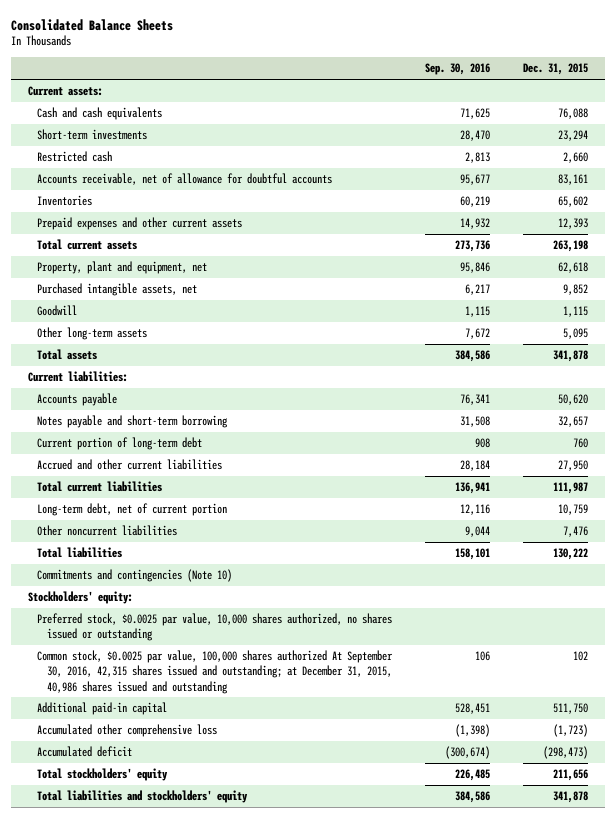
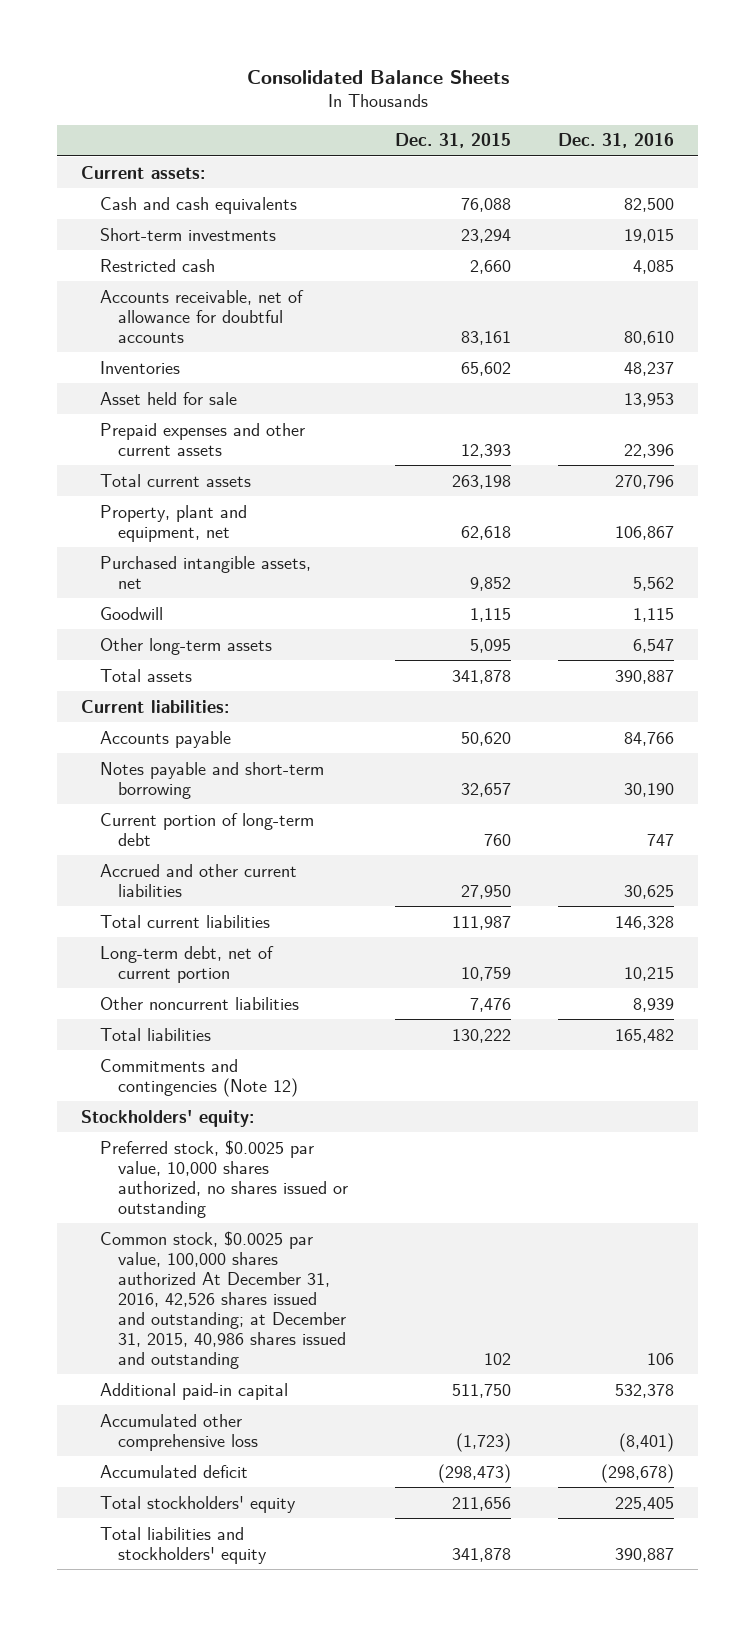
- | Sep. 30, 2016 | Dec. 31, 2015
+ | Dec. 31, 2015 | Dec. 31, 2016
+ Asset held for sale | | 13,953
- Commitments and contingencies (Note 10)
+ Commitments and contingencies (Note 12)
- Common stock, $0.0025 par value, 100,000 shares authorized At September 30, 2016, 42,315 shares issued and outstanding; at December 31, 2015, 40,986 shares issued and outstanding | 106 | 102
+ Common stock, $0.0025 par value, 100,000 shares authorized At December 31, 2016, 42,526 shares issued and outstanding; at December 31, 2015, 40,986 shares issued and outstanding | 102 | 106

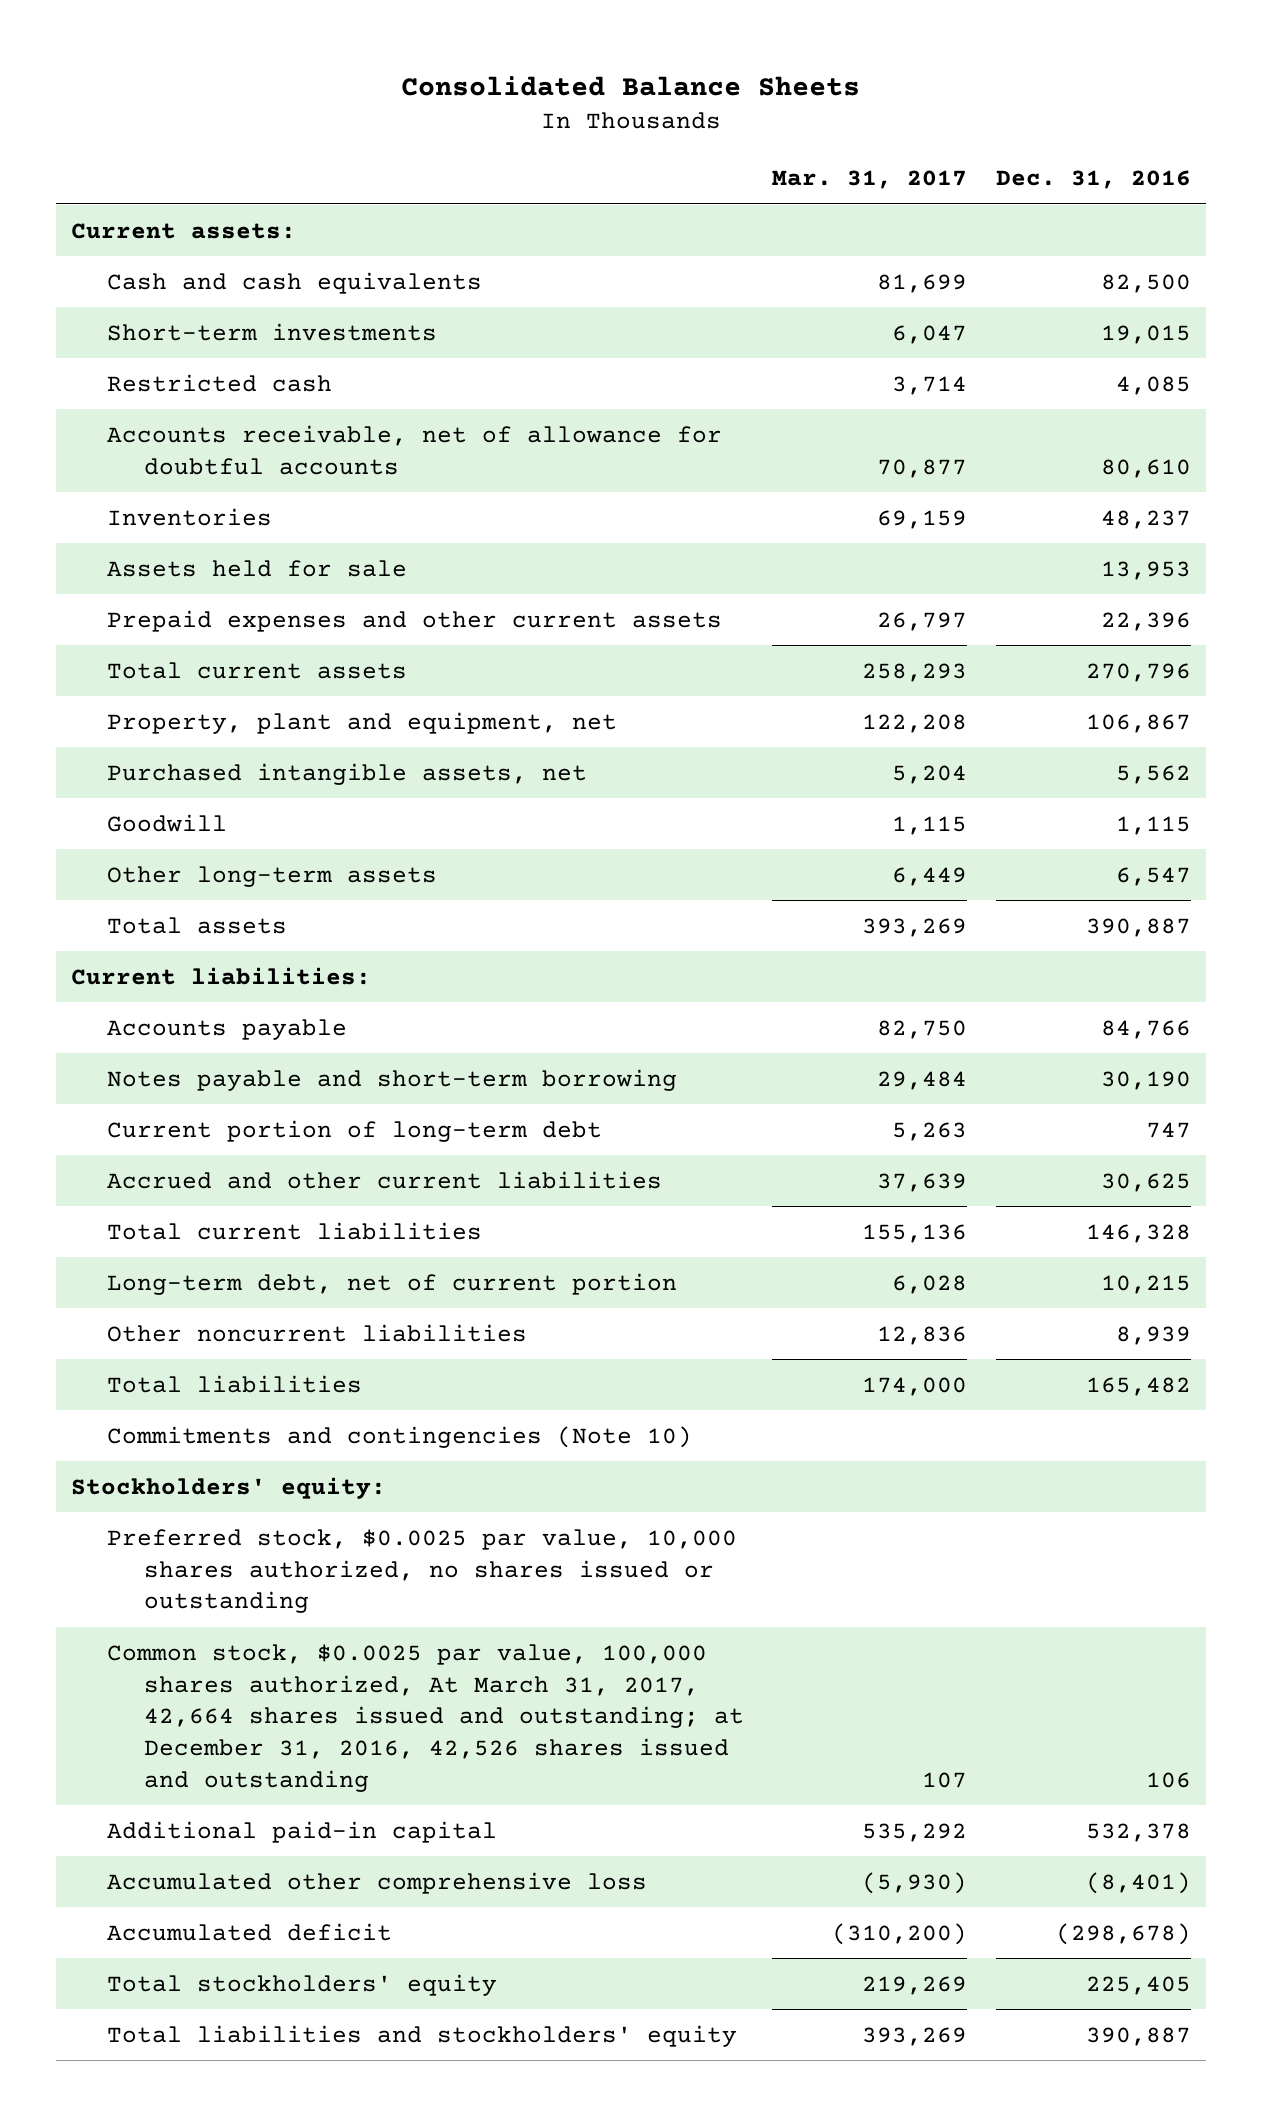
- | Dec. 31, 2015 | Dec. 31, 2016
+ | Mar. 31, 2017 | Dec. 31, 2016
- Asset held for sale | | 13,953
+ Assets held for sale | | 13,953
- Commitments and contingencies (Note 12)
+ Commitments and contingencies (Note 10)
- Common stock, $0.0025 par value, 100,000 shares authorized At December 31, 2016, 42,526 shares issued and outstanding; at December 31, 2015, 40,986 shares issued and outstanding | 102 | 106
+ Common stock, $0.0025 par value, 100,000 shares authorized, At March 31, 2017, 42,664 shares issued and outstanding; at December 31, 2016, 42,526 shares issued and outstanding | 107 | 106

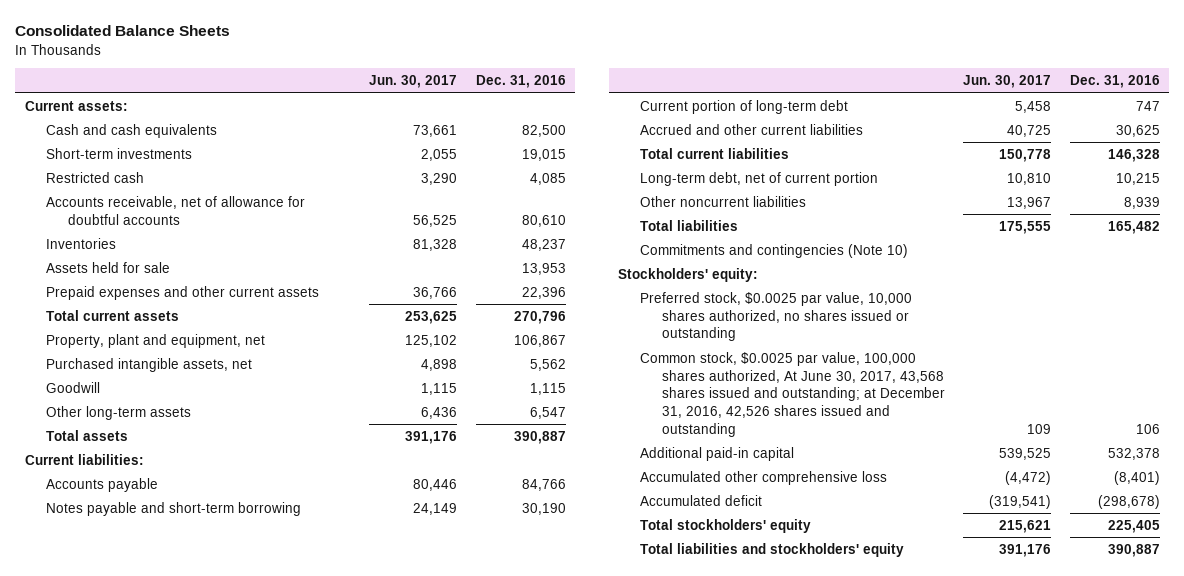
- | Mar. 31, 2017 | Dec. 31, 2016
+ | Jun. 30, 2017 | Dec. 31, 2016
- Common stock, $0.0025 par value, 100,000 shares authorized, At March 31, 2017, 42,664 shares issued and outstanding; at December 31, 2016, 42,526 shares issued and outstanding | 107 | 106
+ Common stock, $0.0025 par value, 100,000 shares authorized, At June 30, 2017, 43,568 shares issued and outstanding; at December 31, 2016, 42,526 shares issued and outstanding | 109 | 106

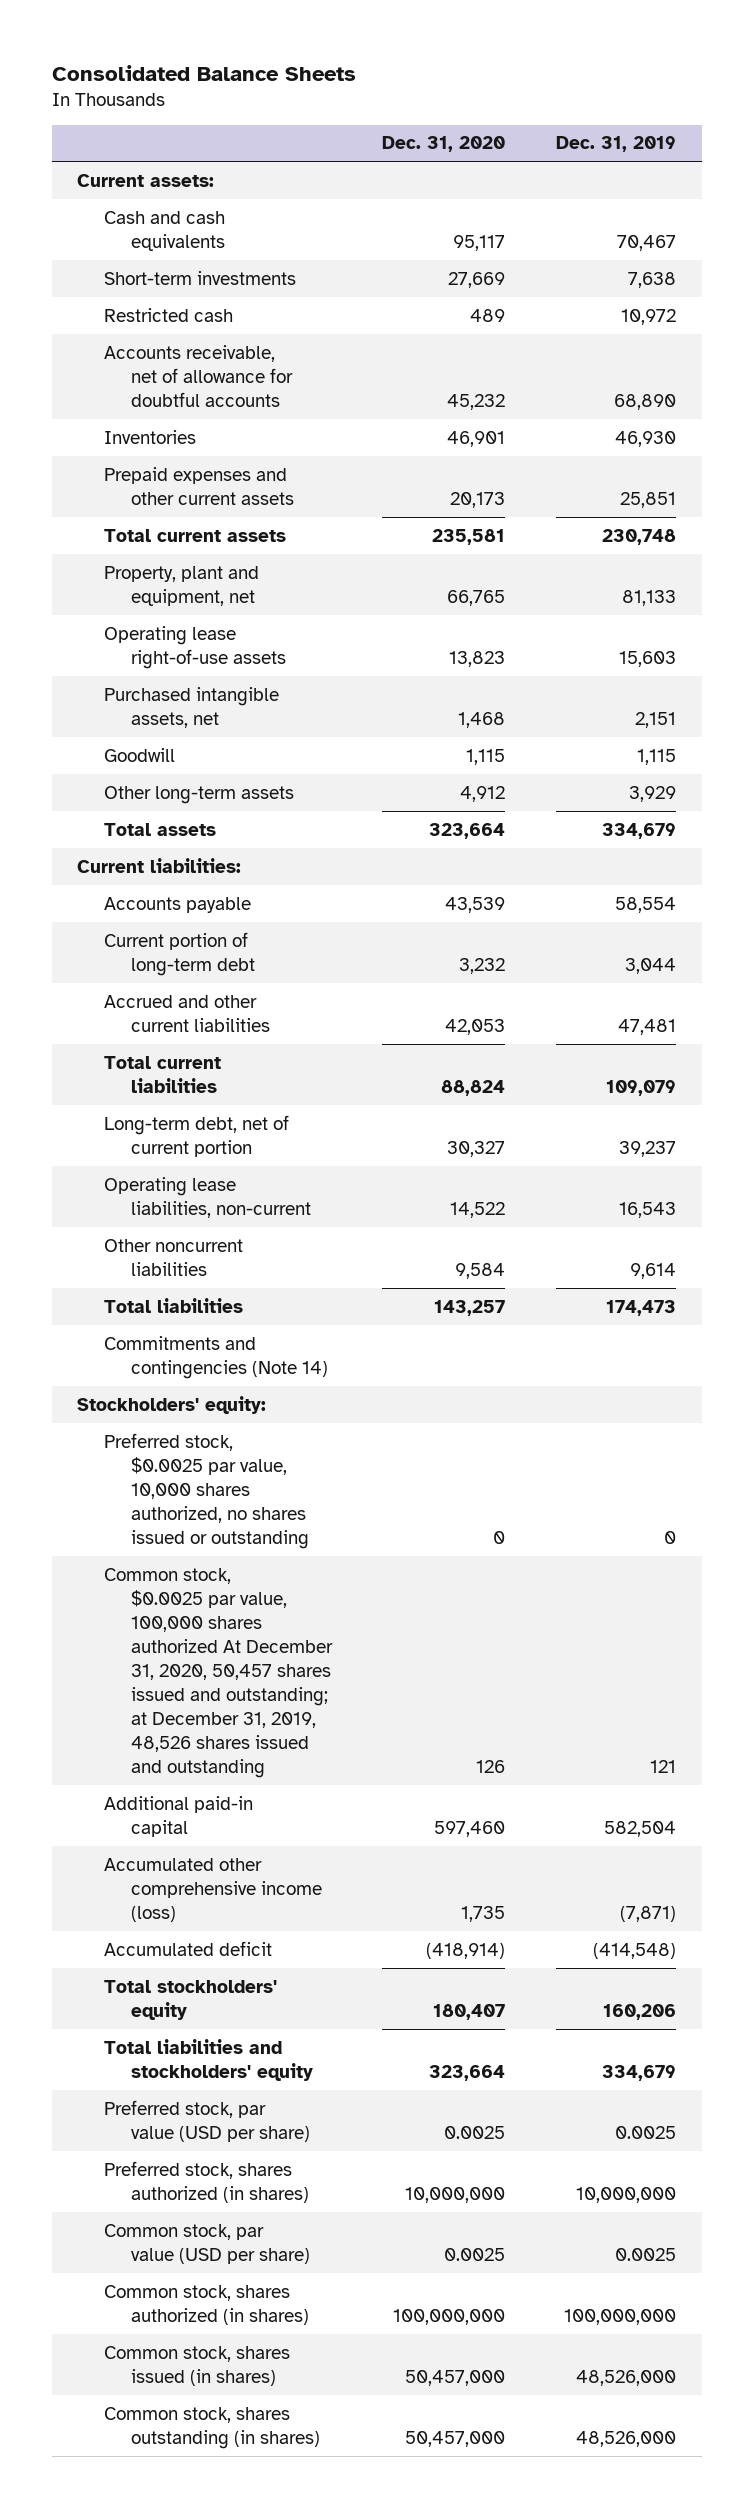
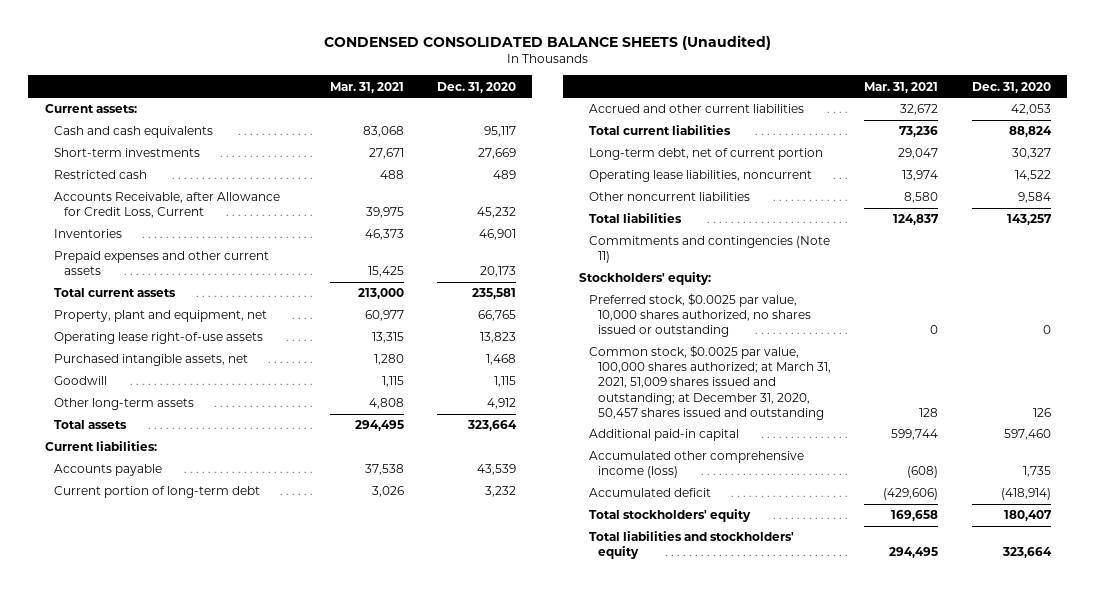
- Consolidated Balance Sheets
+ CONDENSED CONSOLIDATED BALANCE SHEETS (Unaudited)
- | Dec. 31, 2020 | Dec. 31, 2019
+ | Mar. 31, 2021 | Dec. 31, 2020
- Accounts receivable, net of allowance for doubtful accounts | 45,232 | 68,890
+ Accounts Receivable, after Allowance for Credit Loss, Current | 39,975 | 45,232
- Operating lease liabilities, non-current | 14,522 | 16,543
+ Operating lease liabilities, noncurrent | 13,974 | 14,522
- Commitments and contingencies (Note 14)
+ Commitments and contingencies (Note 11)
- Common stock, $0.0025 par value, 100,000 shares authorized At December 31, 2020, 50,457 shares issued and outstanding; at December 31, 2019, 48,526 shares issued and outstanding | 126 | 121
+ Common stock, $0.0025 par value, 100,000 shares authorized; at March 31, 2021, 51,009 shares issued and outstanding; at December 31, 2020, 50,457 shares issued and outstanding | 128 | 126
- Preferred stock, par value (USD per share) | 0.0025 | 0.0025
- Preferred stock, shares authorized (in shares) | 10,000,000 | 10,000,000
- Common stock, par value (USD per share) | 0.0025 | 0.0025
- Common stock, shares authorized (in shares) | 100,000,000 | 100,000,000
- Common stock, shares issued (in shares) | 50,457,000 | 48,526,000
- Common stock, shares outstanding (in shares) | 50,457,000 | 48,526,000

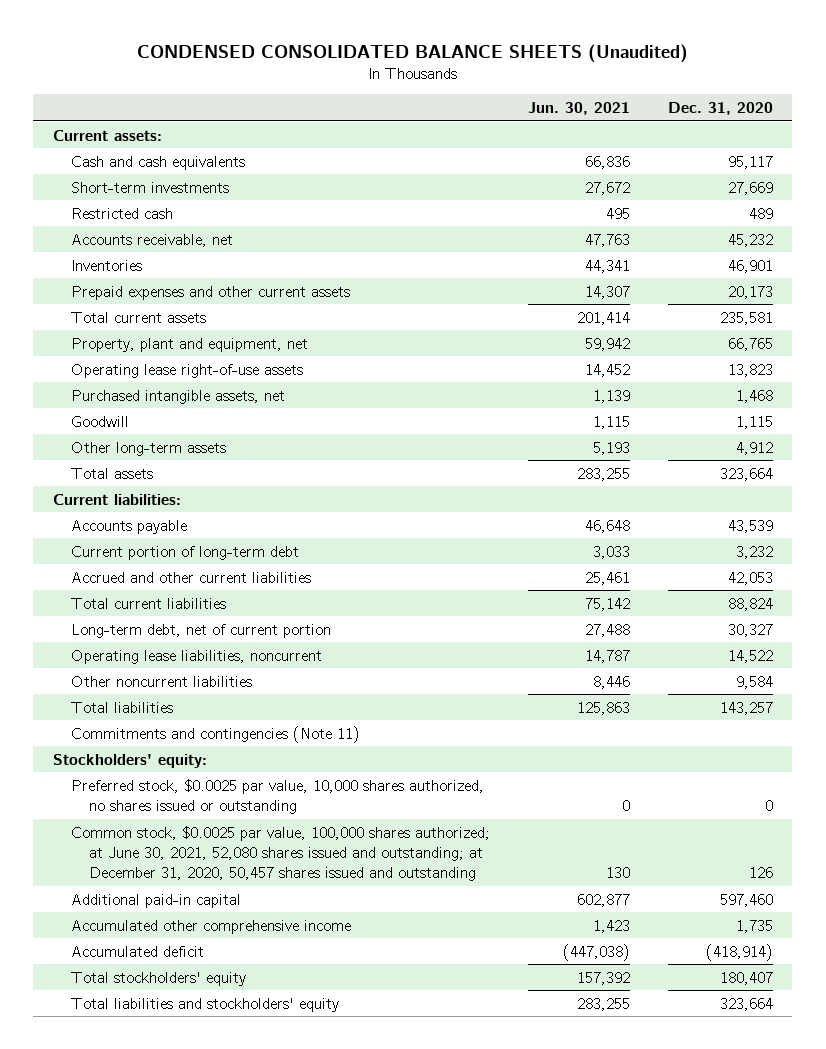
- | Mar. 31, 2021 | Dec. 31, 2020
+ | Jun. 30, 2021 | Dec. 31, 2020
- Accounts Receivable, after Allowance for Credit Loss, Current | 39,975 | 45,232
+ Accounts receivable, net | 47,763 | 45,232
- Common stock, $0.0025 par value, 100,000 shares authorized; at March 31, 2021, 51,009 shares issued and outstanding; at December 31, 2020, 50,457 shares issued and outstanding | 128 | 126
+ Common stock, $0.0025 par value, 100,000 shares authorized; at June 30, 2021, 52,080 shares issued and outstanding; at December 31, 2020, 50,457 shares issued and outstanding | 130 | 126
- Accumulated other comprehensive income (loss) | (608) | 1,735
+ Accumulated other comprehensive income | 1,423 | 1,735

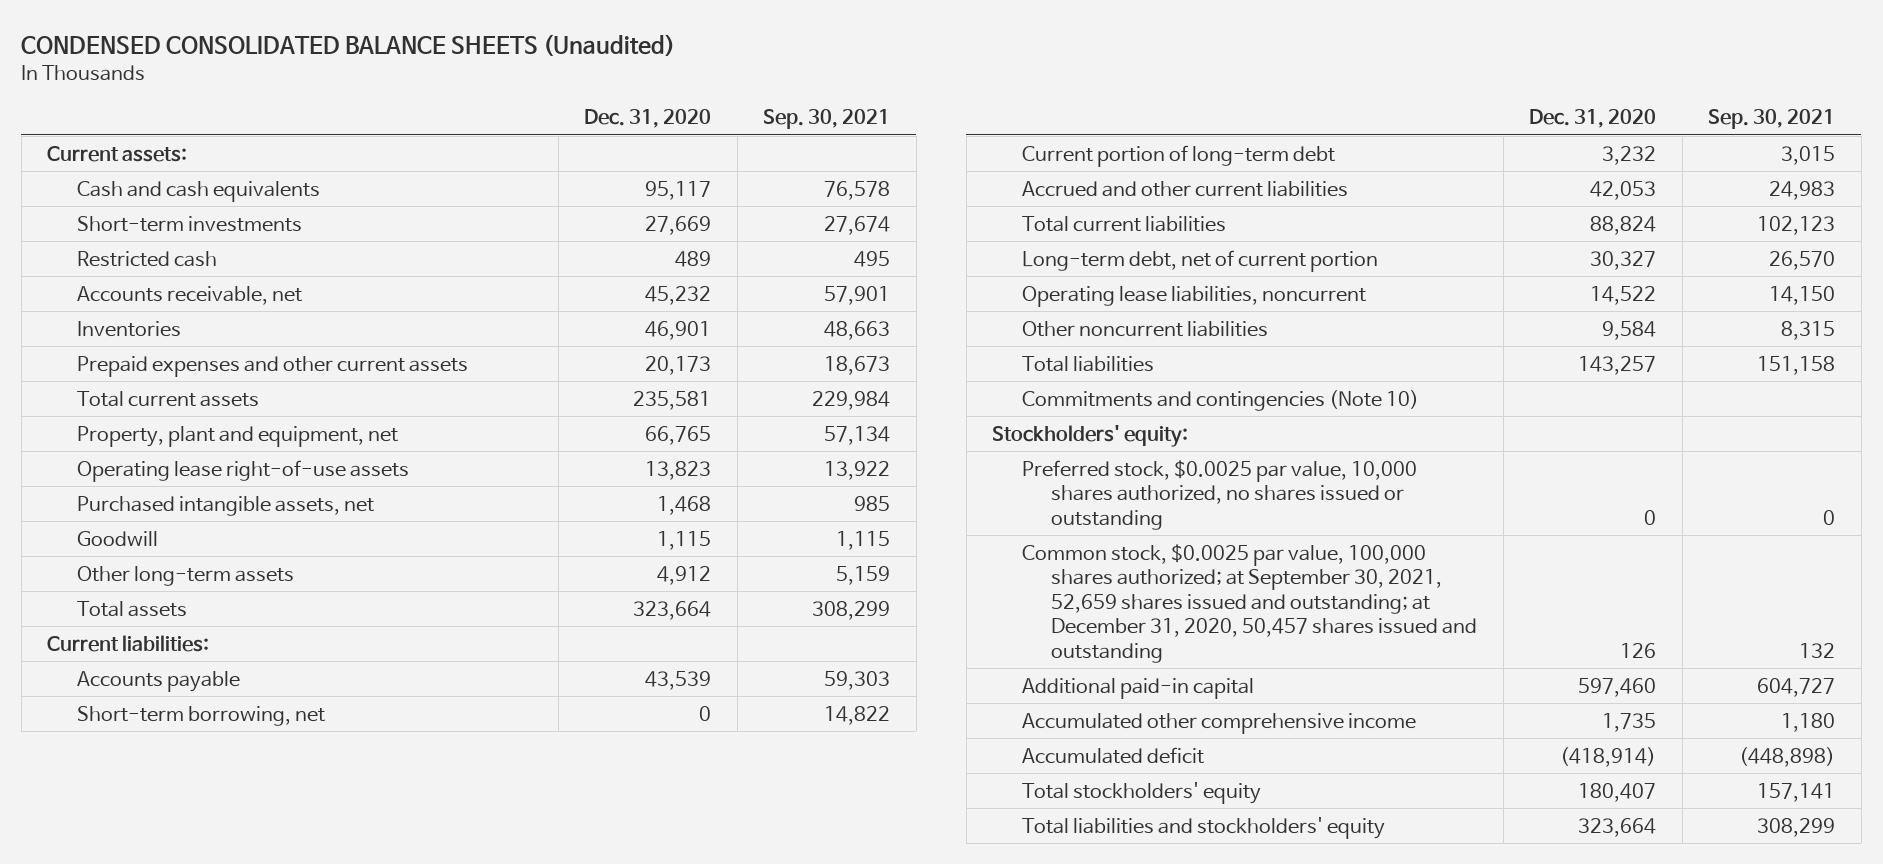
- | Jun. 30, 2021 | Dec. 31, 2020
+ | Dec. 31, 2020 | Sep. 30, 2021
+ Short-term borrowing, net | 0 | 14,822
- Commitments and contingencies (Note 11)
+ Commitments and contingencies (Note 10)
- Common stock, $0.0025 par value, 100,000 shares authorized; at June 30, 2021, 52,080 shares issued and outstanding; at December 31, 2020, 50,457 shares issued and outstanding | 130 | 126
+ Common stock, $0.0025 par value, 100,000 shares authorized; at September 30, 2021, 52,659 shares issued and outstanding; at December 31, 2020, 50,457 shares issued and outstanding | 126 | 132

